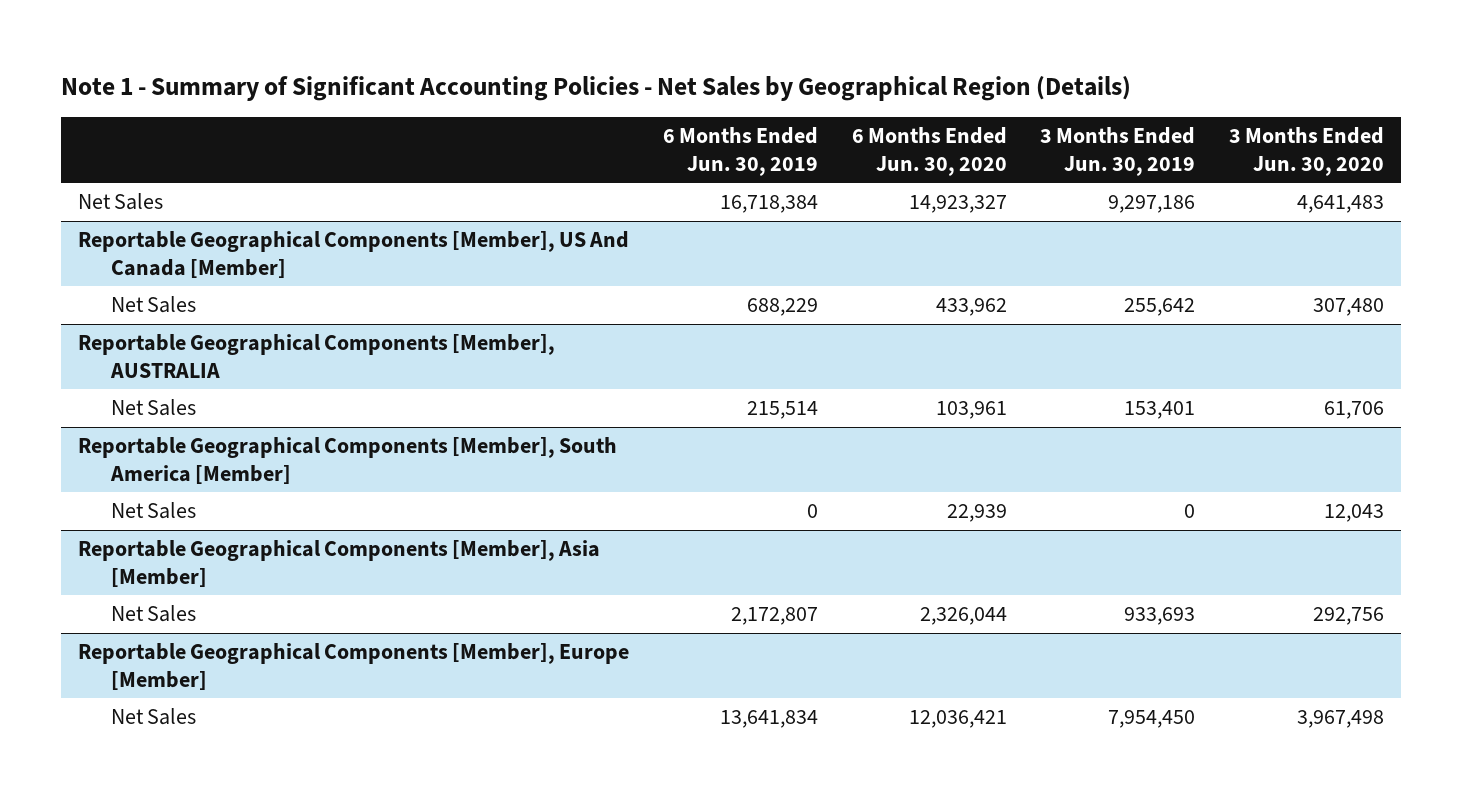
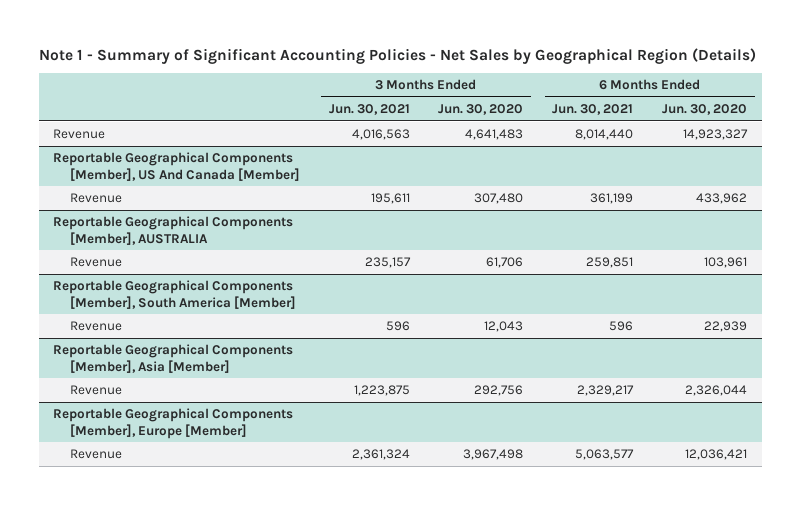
- | 6 Months Ended Jun. 30, 2019 | 6 Months Ended Jun. 30, 2020 | 3 Months Ended Jun. 30, 2019 | 3 Months Ended Jun. 30, 2020
+ | 3 Months Ended Jun. 30, 2021 | 3 Months Ended Jun. 30, 2020 | 6 Months Ended Jun. 30, 2021 | 6 Months Ended Jun. 30, 2020
- Net Sales | 16,718,384 | 14,923,327 | 9,297,186 | 4,641,483
+ Revenue | 4,016,563 | 4,641,483 | 8,014,440 | 14,923,327
@ Reportable Geographical Components [Member], US And Canada [Member]
- Net Sales | 688,229 | 433,962 | 255,642 | 307,480
+ Revenue | 195,611 | 307,480 | 361,199 | 433,962
@ Reportable Geographical Components [Member], AUSTRALIA
- Net Sales | 215,514 | 103,961 | 153,401 | 61,706
+ Revenue | 235,157 | 61,706 | 259,851 | 103,961
@ Reportable Geographical Components [Member], South America [Member]
- Net Sales | 0 | 22,939 | 0 | 12,043
+ Revenue | 596 | 12,043 | 596 | 22,939
@ Reportable Geographical Components [Member], Asia [Member]
- Net Sales | 2,172,807 | 2,326,044 | 933,693 | 292,756
+ Revenue | 1,223,875 | 292,756 | 2,329,217 | 2,326,044
@ Reportable Geographical Components [Member], Europe [Member]
- Net Sales | 13,641,834 | 12,036,421 | 7,954,450 | 3,967,498
+ Revenue | 2,361,324 | 3,967,498 | 5,063,577 | 12,036,421

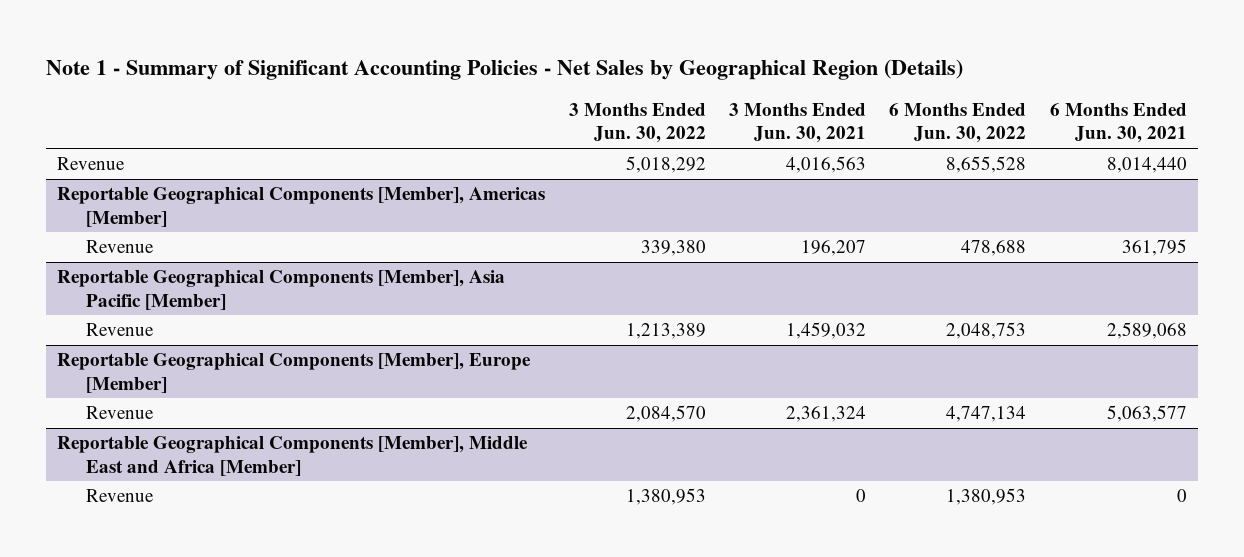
- | 3 Months Ended Jun. 30, 2021 | 3 Months Ended Jun. 30, 2020 | 6 Months Ended Jun. 30, 2021 | 6 Months Ended Jun. 30, 2020
+ | 3 Months Ended Jun. 30, 2022 | 3 Months Ended Jun. 30, 2021 | 6 Months Ended Jun. 30, 2022 | 6 Months Ended Jun. 30, 2021
- Reportable Geographical Components [Member], US And Canada [Member]
- Revenue | 195,611 | 307,480 | 361,199 | 433,962
- Reportable Geographical Components [Member], AUSTRALIA
- Revenue | 235,157 | 61,706 | 259,851 | 103,961
- Reportable Geographical Components [Member], South America [Member]
- Revenue | 596 | 12,043 | 596 | 22,939
- Reportable Geographical Components [Member], Asia [Member]
- Revenue | 1,223,875 | 292,756 | 2,329,217 | 2,326,044
+ Reportable Geographical Components [Member], Americas [Member]
+ Revenue | 339,380 | 196,207 | 478,688 | 361,795
+ Reportable Geographical Components [Member], Asia Pacific [Member]
+ Revenue | 1,213,389 | 1,459,032 | 2,048,753 | 2,589,068
+ Reportable Geographical Components [Member], Middle East and Africa [Member]
+ Revenue | 1,380,953 | 0 | 1,380,953 | 0

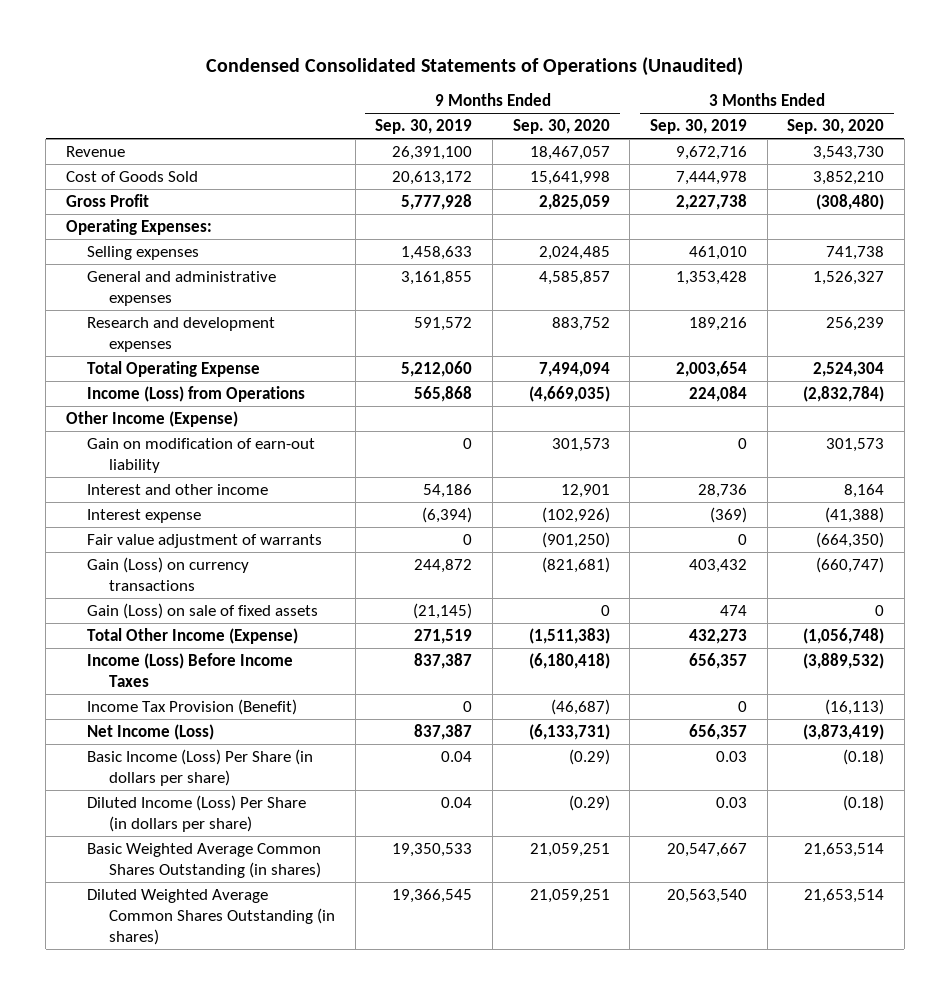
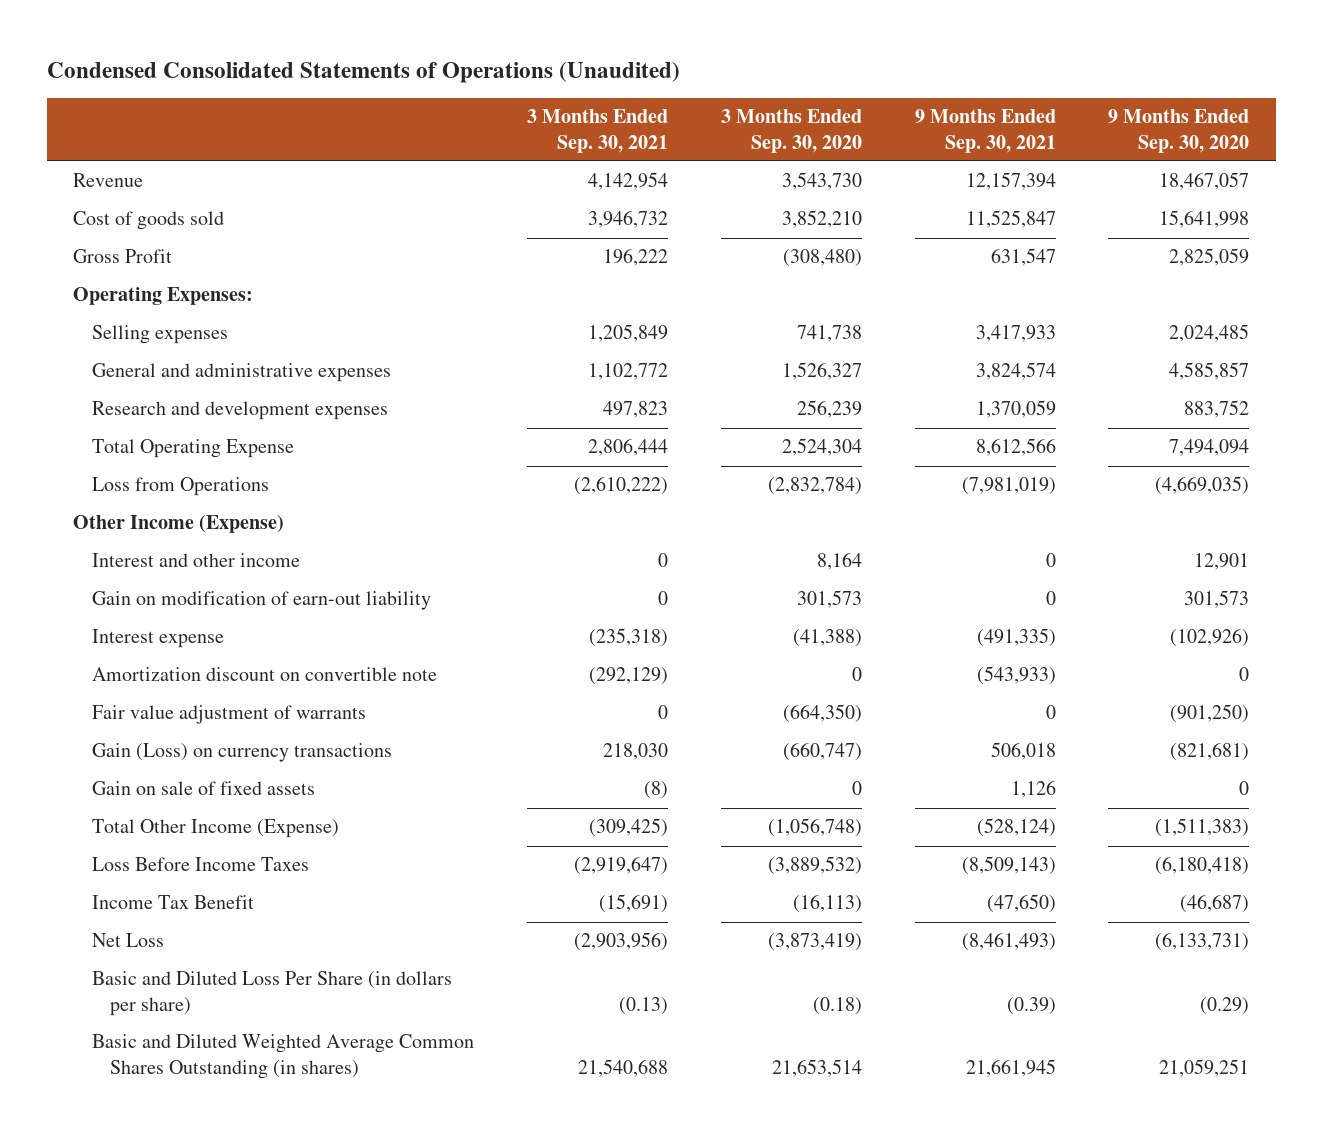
- | 9 Months Ended Sep. 30, 2019 | 9 Months Ended Sep. 30, 2020 | 3 Months Ended Sep. 30, 2019 | 3 Months Ended Sep. 30, 2020
+ | 3 Months Ended Sep. 30, 2021 | 3 Months Ended Sep. 30, 2020 | 9 Months Ended Sep. 30, 2021 | 9 Months Ended Sep. 30, 2020
- Cost of Goods Sold | 20,613,172 | 15,641,998 | 7,444,978 | 3,852,210
+ Cost of goods sold | 3,946,732 | 3,852,210 | 11,525,847 | 15,641,998
- Income (Loss) from Operations | 565,868 | (4,669,035) | 224,084 | (2,832,784)
+ Loss from Operations | (2,610,222) | (2,832,784) | (7,981,019) | (4,669,035)
moved down: Gain on modification of earn-out liability | 0 | 301,573 | 0 | 301,573
+ Amortization discount on convertible note | (292,129) | 0 | (543,933) | 0
- Gain (Loss) on sale of fixed assets | (21,145) | 0 | 474 | 0
+ Gain on sale of fixed assets | (8) | 0 | 1,126 | 0
- Income (Loss) Before Income Taxes | 837,387 | (6,180,418) | 656,357 | (3,889,532)
- Income Tax Provision (Benefit) | 0 | (46,687) | 0 | (16,113)
- Net Income (Loss) | 837,387 | (6,133,731) | 656,357 | (3,873,419)
- Basic Income (Loss) Per Share (in dollars per share) | 0.04 | (0.29) | 0.03 | (0.18)
- Diluted Income (Loss) Per Share (in dollars per share) | 0.04 | (0.29) | 0.03 | (0.18)
- Basic Weighted Average Common Shares Outstanding (in shares) | 19,350,533 | 21,059,251 | 20,547,667 | 21,653,514
- Diluted Weighted Average Common Shares Outstanding (in shares) | 19,366,545 | 21,059,251 | 20,563,540 | 21,653,514
+ Loss Before Income Taxes | (2,919,647) | (3,889,532) | (8,509,143) | (6,180,418)
+ Income Tax Benefit | (15,691) | (16,113) | (47,650) | (46,687)
+ Net Loss | (2,903,956) | (3,873,419) | (8,461,493) | (6,133,731)
+ Basic and Diluted Loss Per Share (in dollars per share) | (0.13) | (0.18) | (0.39) | (0.29)
+ Basic and Diluted Weighted Average Common Shares Outstanding (in shares) | 21,540,688 | 21,653,514 | 21,661,945 | 21,059,251

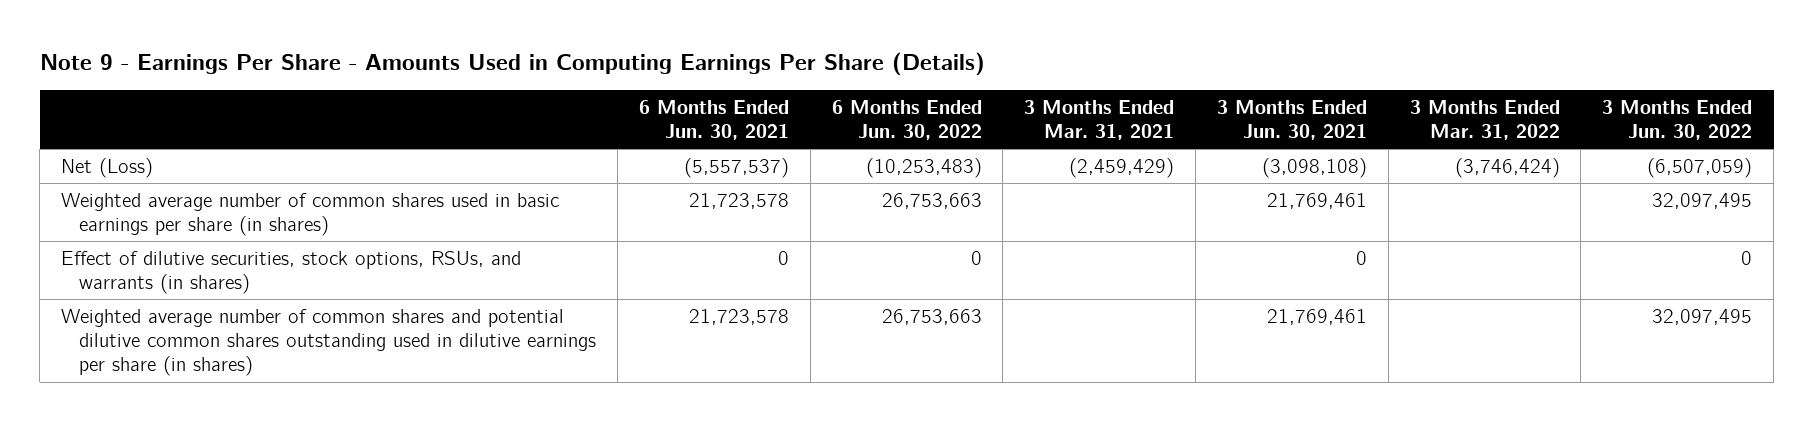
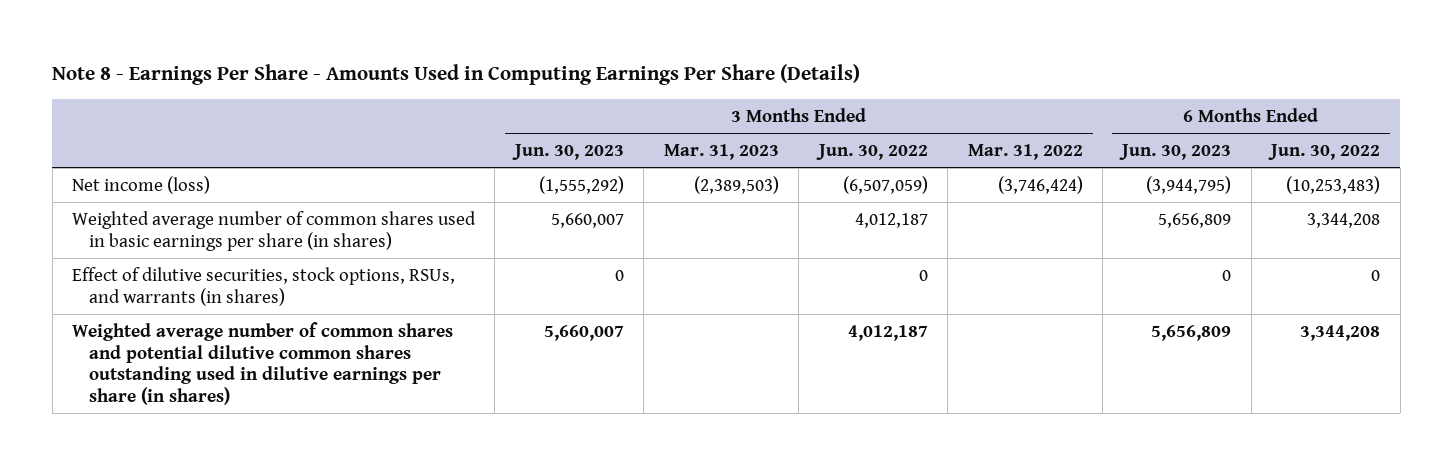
- Note 9 - Earnings Per Share - Amounts Used in Computing Earnings Per Share (Details)
+ Note 8 - Earnings Per Share - Amounts Used in Computing Earnings Per Share (Details)
- | 6 Months Ended Jun. 30, 2021 | 6 Months Ended Jun. 30, 2022 | 3 Months Ended Mar. 31, 2021 | 3 Months Ended Jun. 30, 2021 | 3 Months Ended Mar. 31, 2022 | 3 Months Ended Jun. 30, 2022
+ | 3 Months Ended Jun. 30, 2023 | 3 Months Ended Mar. 31, 2023 | 3 Months Ended Jun. 30, 2022 | 3 Months Ended Mar. 31, 2022 | 6 Months Ended Jun. 30, 2023 | 6 Months Ended Jun. 30, 2022
- Net (Loss) | (5,557,537) | (10,253,483) | (2,459,429) | (3,098,108) | (3,746,424) | (6,507,059)
- Weighted average number of common shares used in basic earnings per share (in shares) | 21,723,578 | 26,753,663 | | 21,769,461 | | 32,097,495
+ Net income (loss) | (1,555,292) | (2,389,503) | (6,507,059) | (3,746,424) | (3,944,795) | (10,253,483)
+ Weighted average number of common shares used in basic earnings per share (in shares) | 5,660,007 | | 4,012,187 | | 5,656,809 | 3,344,208
- Weighted average number of common shares and potential dilutive common shares outstanding used in dilutive earnings per share (in shares) | 21,723,578 | 26,753,663 | | 21,769,461 | | 32,097,495
+ Weighted average number of common shares and potential dilutive common shares outstanding used in dilutive earnings per share (in shares) | 5,660,007 | | 4,012,187 | | 5,656,809 | 3,344,208

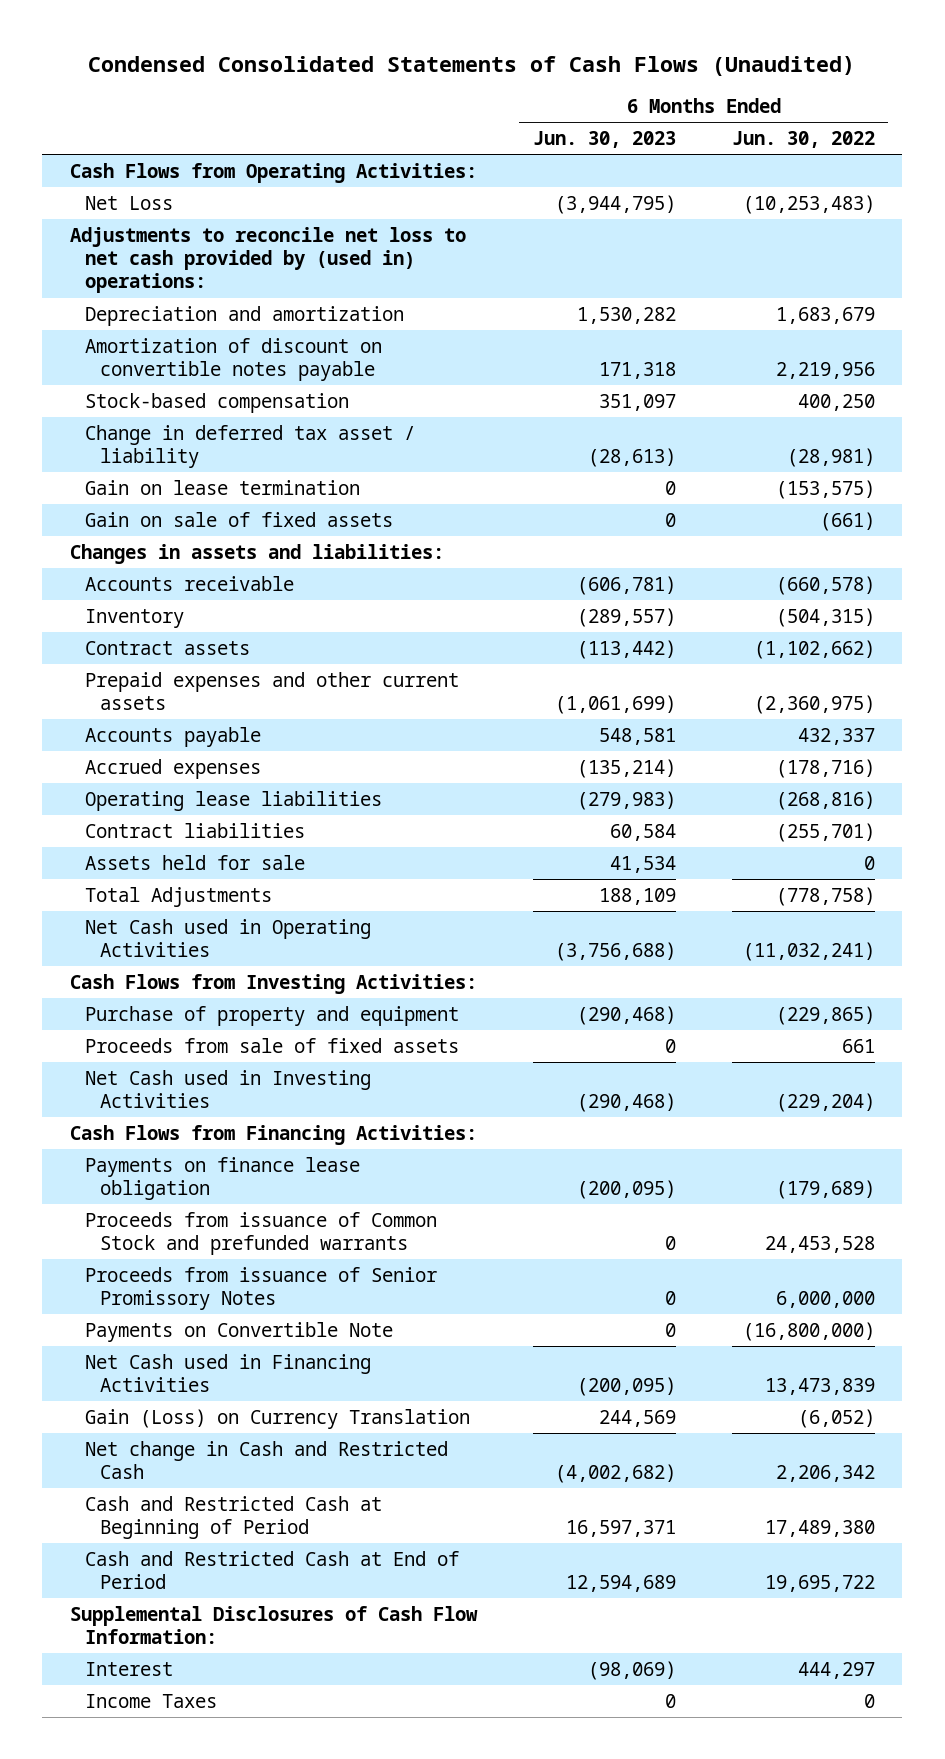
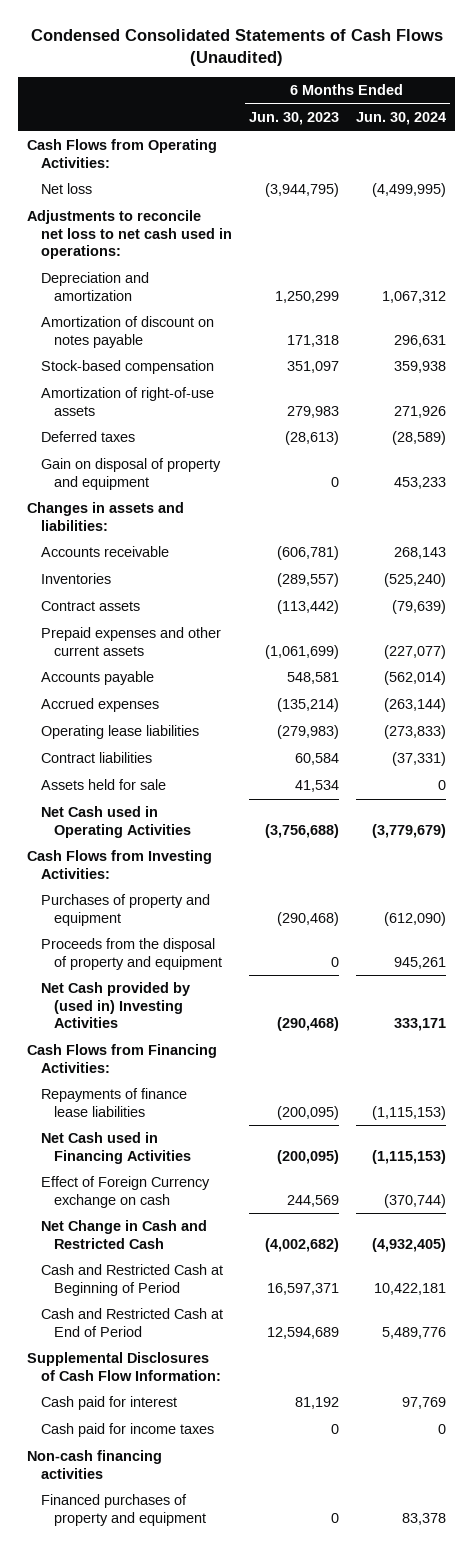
- | 6 Months Ended Jun. 30, 2023 | 6 Months Ended Jun. 30, 2022
+ | 6 Months Ended Jun. 30, 2023 | 6 Months Ended Jun. 30, 2024
- Net Loss | (3,944,795) | (10,253,483)
- Adjustments to reconcile net loss to net cash provided by (used in) operations:
- Depreciation and amortization | 1,530,282 | 1,683,679
- Amortization of discount on convertible notes payable | 171,318 | 2,219,956
+ Net loss | (3,944,795) | (4,499,995)
+ Adjustments to reconcile net loss to net cash used in operations:
+ Depreciation and amortization | 1,250,299 | 1,067,312
+ Amortization of discount on notes payable | 171,318 | 296,631
- Change in deferred tax asset / liability | (28,613) | (28,981)
- Gain on lease termination | 0 | (153,575)
- Gain on sale of fixed assets | 0 | (661)
+ Amortization of right-of-use assets | 279,983 | 271,926
+ Deferred taxes | (28,613) | (28,589)
+ Gain on disposal of property and equipment | 0 | 453,233
- Inventory | (289,557) | (504,315)
+ Inventories | (289,557) | (525,240)
- Total Adjustments | 188,109 | (778,758)
- Purchase of property and equipment | (290,468) | (229,865)
- Proceeds from sale of fixed assets | 0 | 661
- Net Cash used in Investing Activities | (290,468) | (229,204)
+ Purchases of property and equipment | (290,468) | (612,090)
+ Proceeds from the disposal of property and equipment | 0 | 945,261
+ Net Cash provided by (used in) Investing Activities | (290,468) | 333,171
- Payments on finance lease obligation | (200,095) | (179,689)
- Proceeds from issuance of Common Stock and prefunded warrants | 0 | 24,453,528
- Proceeds from issuance of Senior Promissory Notes | 0 | 6,000,000
- Payments on Convertible Note | 0 | (16,800,000)
+ Repayments of finance lease liabilities | (200,095) | (1,115,153)
- Gain (Loss) on Currency Translation | 244,569 | (6,052)
- Net change in Cash and Restricted Cash | (4,002,682) | 2,206,342
+ Effect of Foreign Currency exchange on cash | 244,569 | (370,744)
+ Net Change in Cash and Restricted Cash | (4,002,682) | (4,932,405)
- Interest | (98,069) | 444,297
- Income Taxes | 0 | 0
+ Cash paid for interest | 81,192 | 97,769
+ Cash paid for income taxes | 0 | 0
+ Non-cash financing activities
+ Financed purchases of property and equipment | 0 | 83,378

